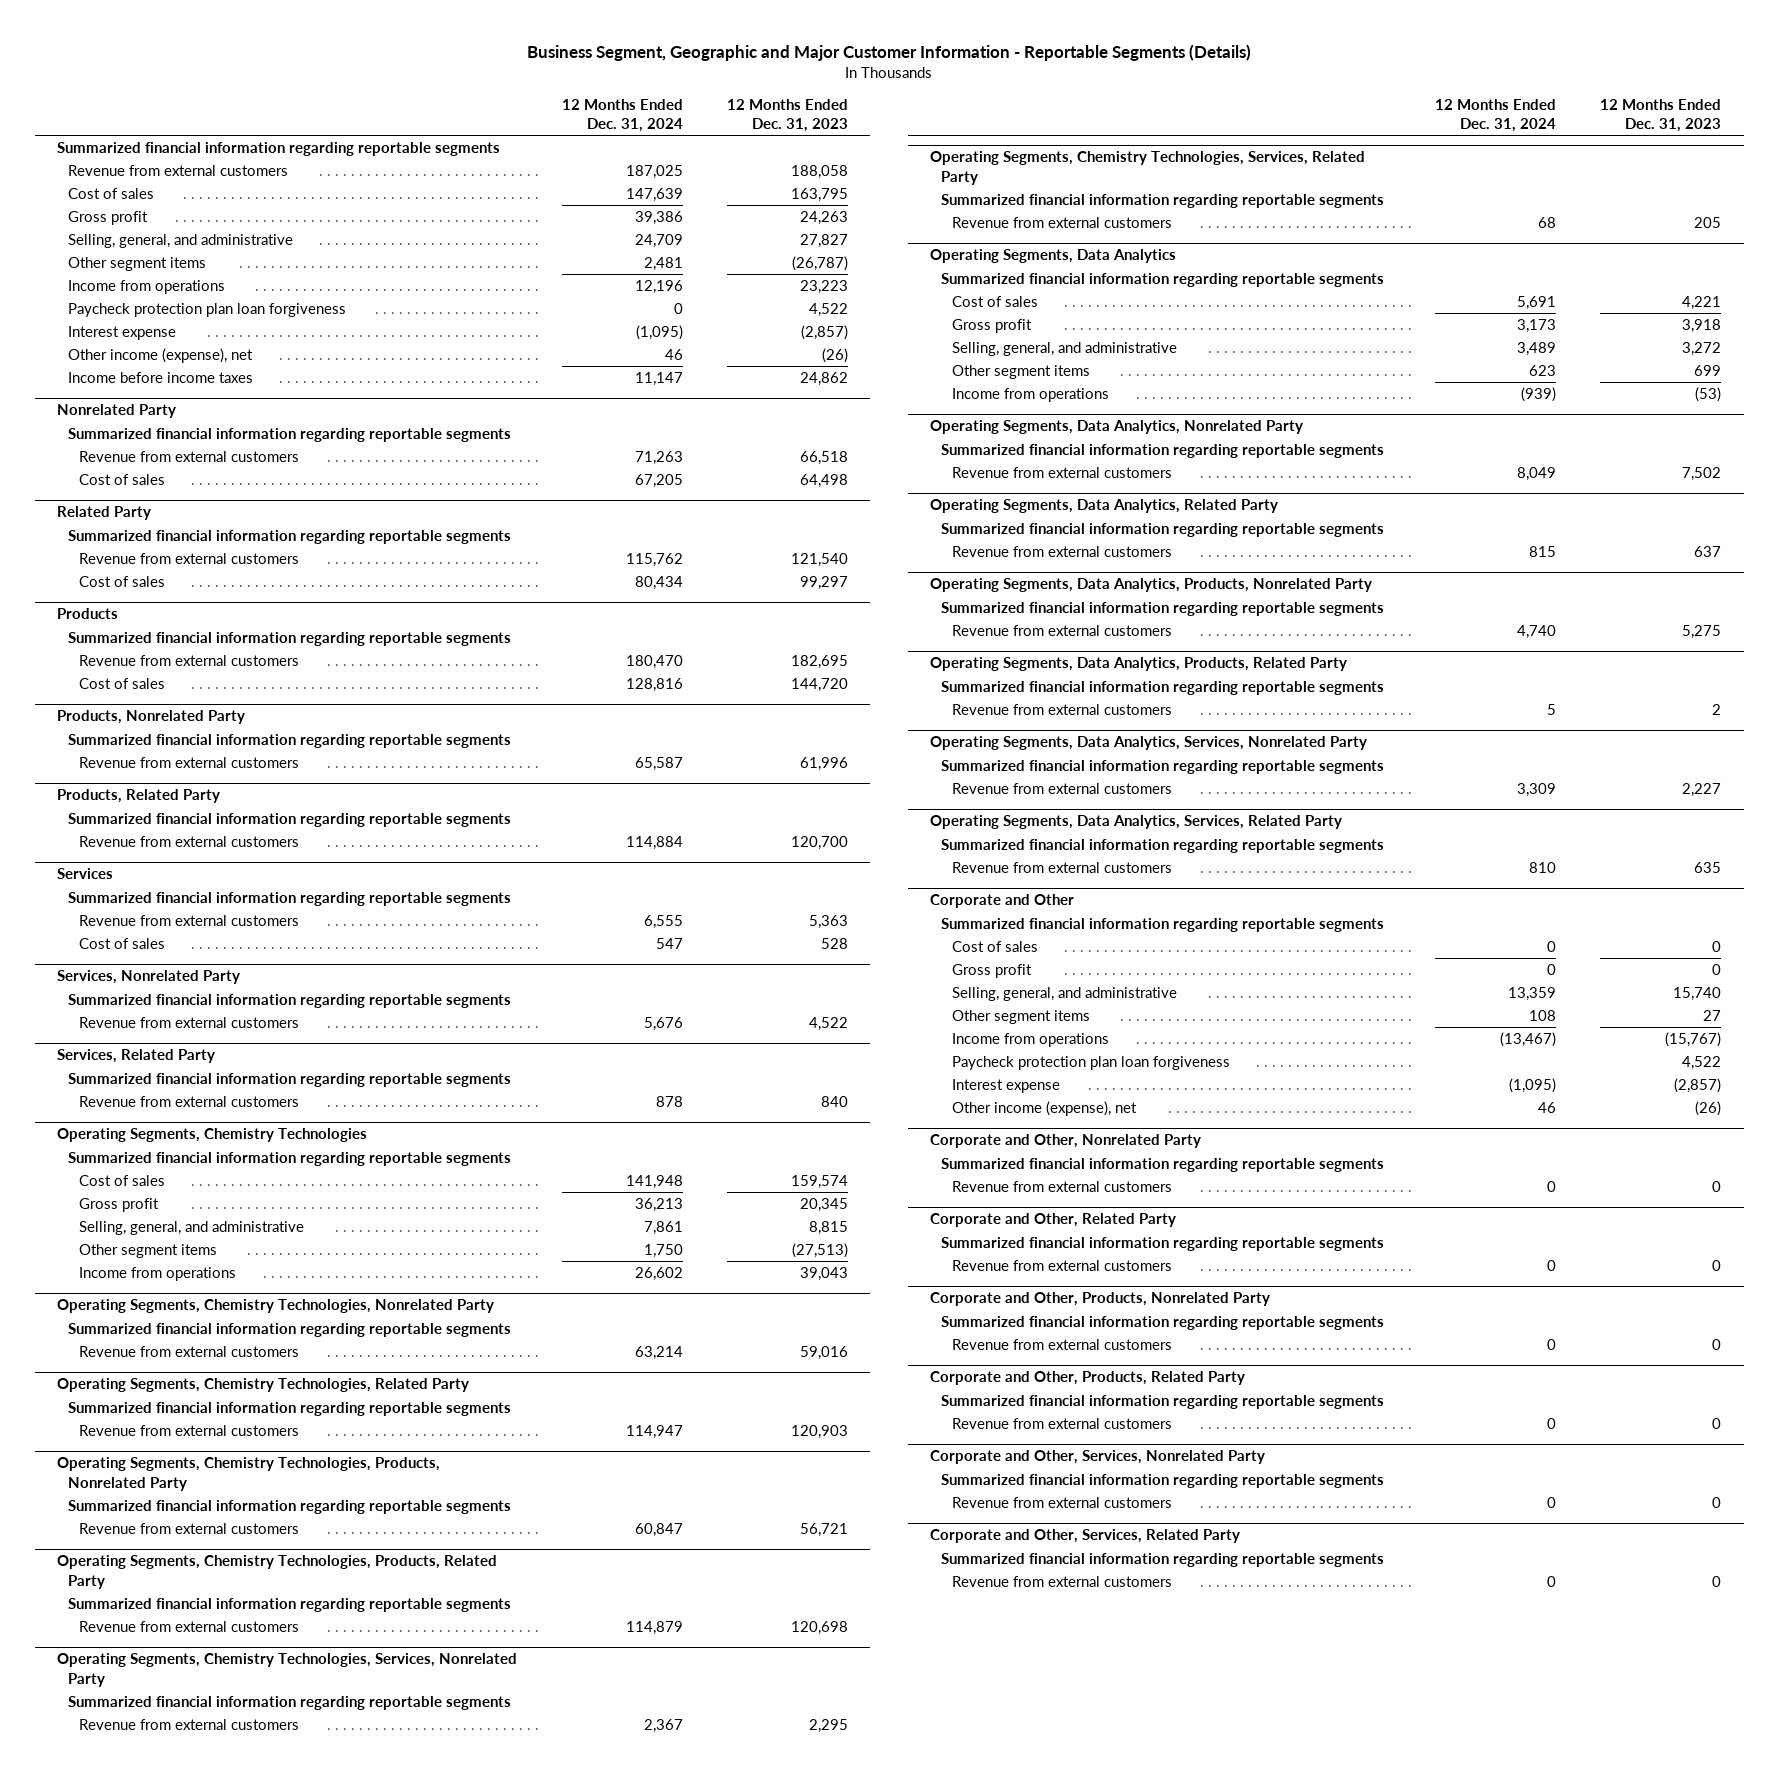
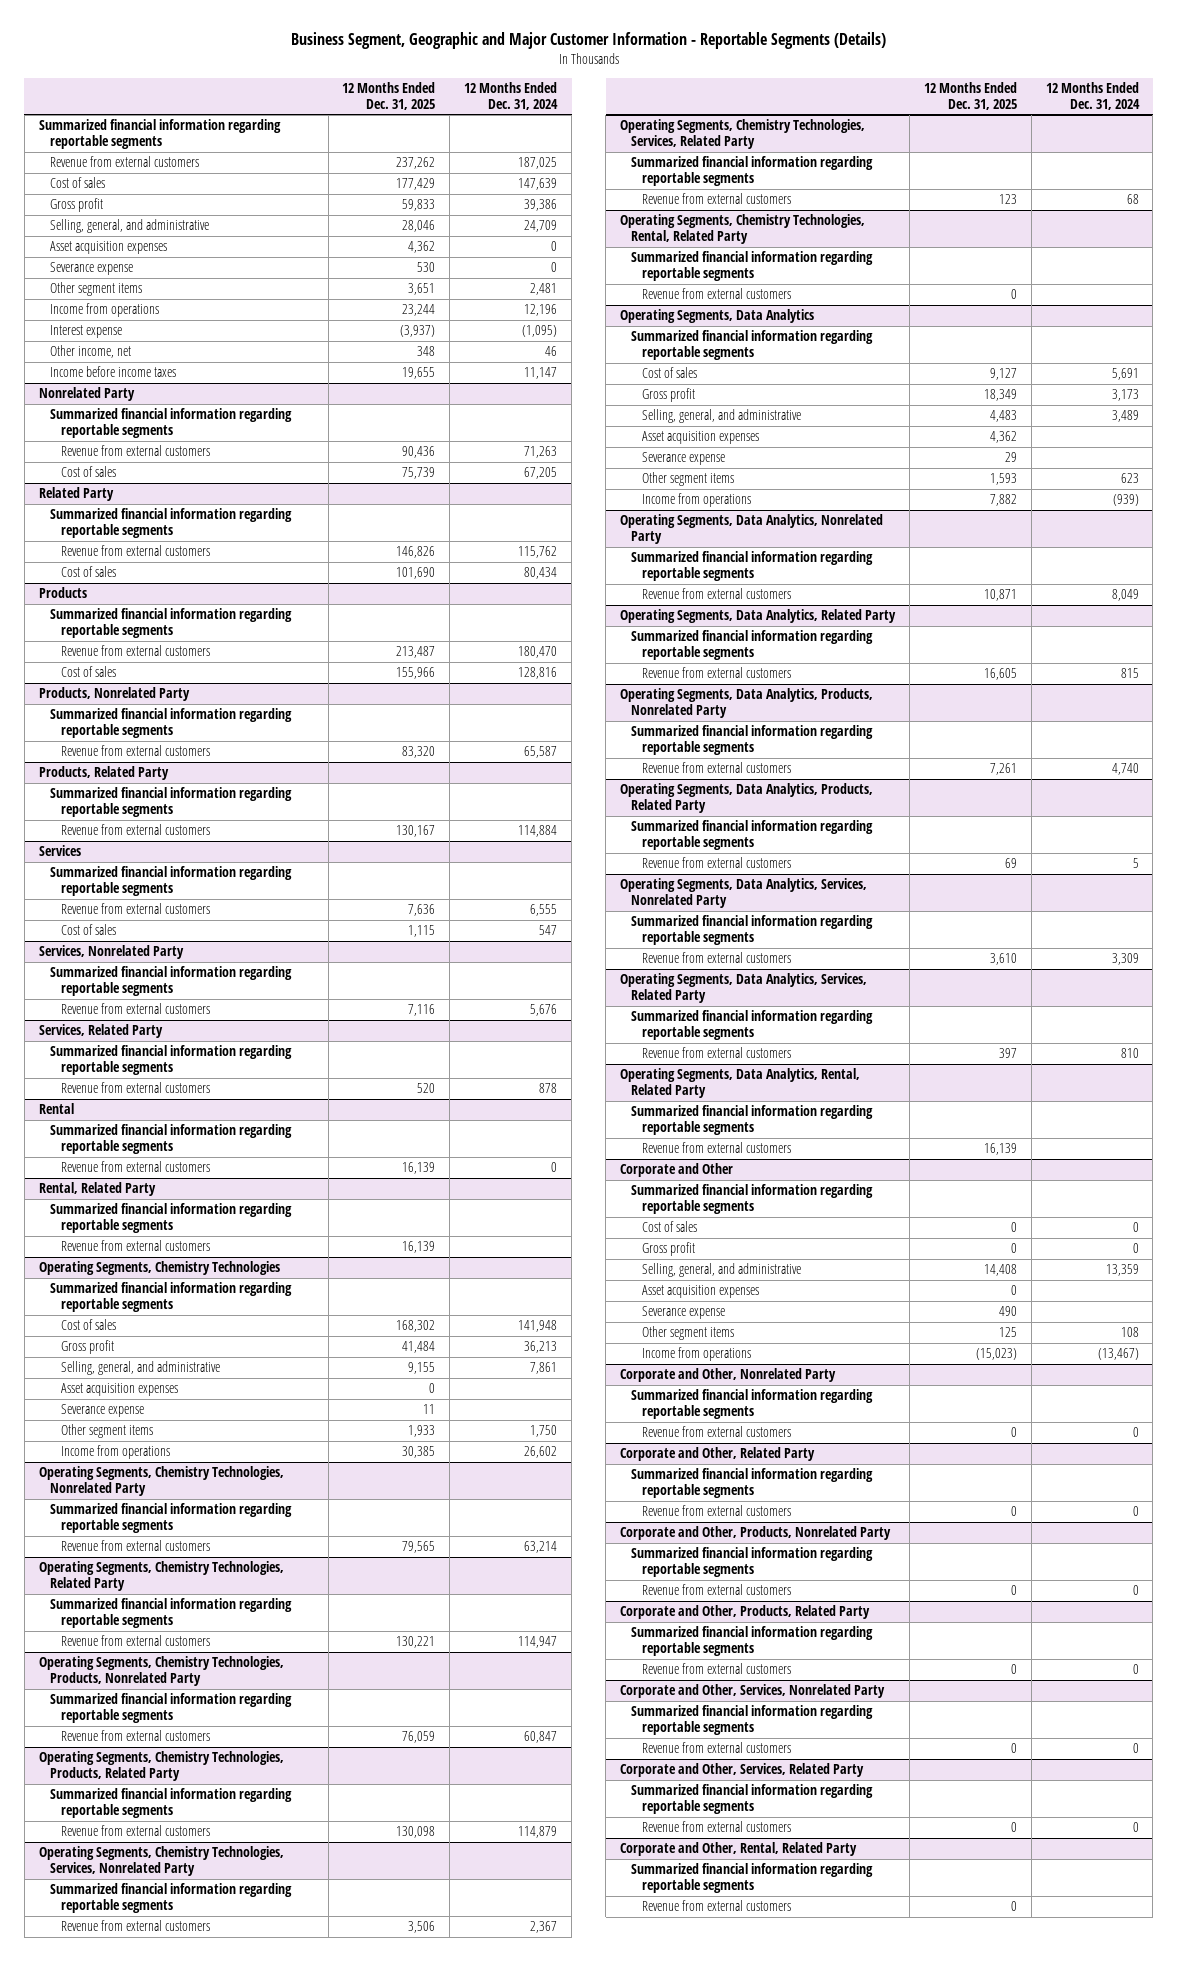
- | 12 Months Ended Dec. 31, 2024 | 12 Months Ended Dec. 31, 2023
+ | 12 Months Ended Dec. 31, 2025 | 12 Months Ended Dec. 31, 2024
+ Asset acquisition expenses | 4,362 | 0
+ Severance expense | 530 | 0
- Paycheck protection plan loan forgiveness | 0 | 4,522
- Other income (expense), net | 46 | (26)
+ Other income, net | 348 | 46
+ Rental
+ Summarized financial information regarding reportable segments
+ Revenue from external customers | 16,139 | 0
+ Rental, Related Party
+ Summarized financial information regarding reportable segments
+ Revenue from external customers | 16,139 |
@ Operating Segments, Chemistry Technologies
+ Asset acquisition expenses | 0 |
+ Severance expense | 11 |
+ Operating Segments, Chemistry Technologies, Rental, Related Party
+ Summarized financial information regarding reportable segments
+ Revenue from external customers | 0 |
@ Operating Segments, Data Analytics
+ Asset acquisition expenses | 4,362 |
+ Severance expense | 29 |
+ Operating Segments, Data Analytics, Rental, Related Party
+ Summarized financial information regarding reportable segments
+ Revenue from external customers | 16,139 |
@ Corporate and Other
+ Asset acquisition expenses | 0 |
+ Severance expense | 490 |
- Paycheck protection plan loan forgiveness | | 4,522
- Interest expense | (1,095) | (2,857)
- Other income (expense), net | 46 | (26)
+ Corporate and Other, Rental, Related Party
+ Summarized financial information regarding reportable segments
+ Revenue from external customers | 0 |

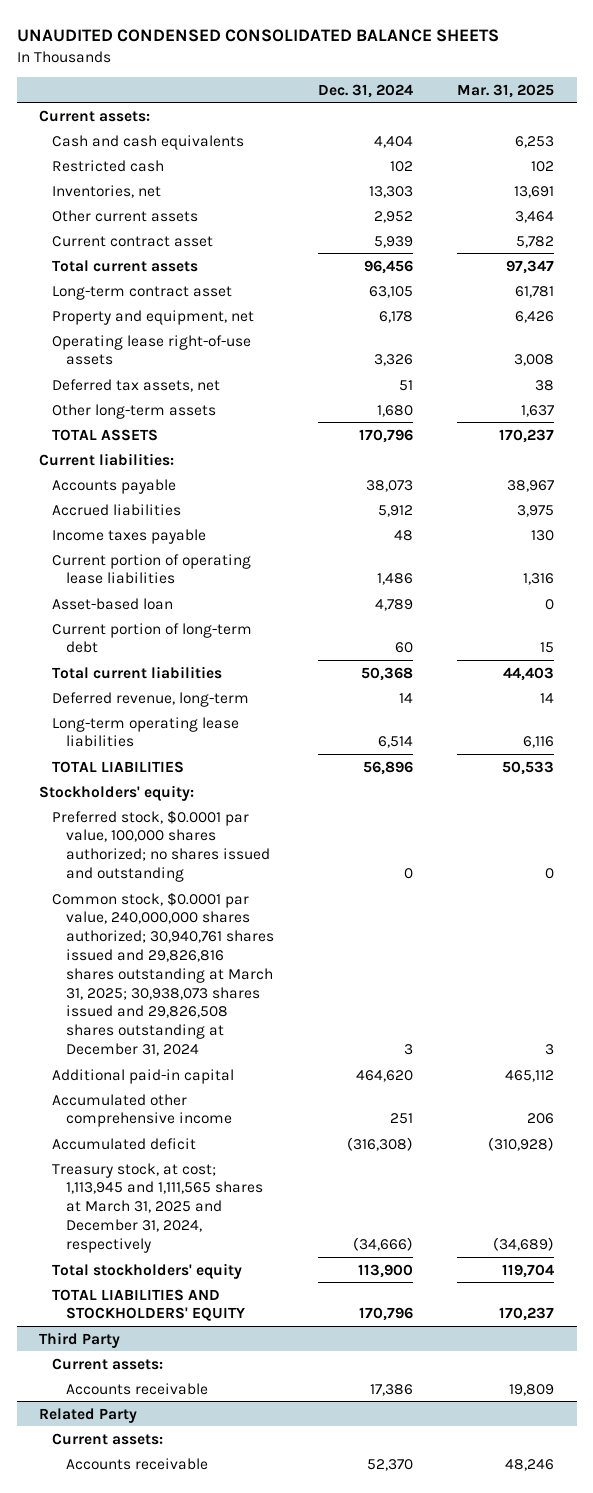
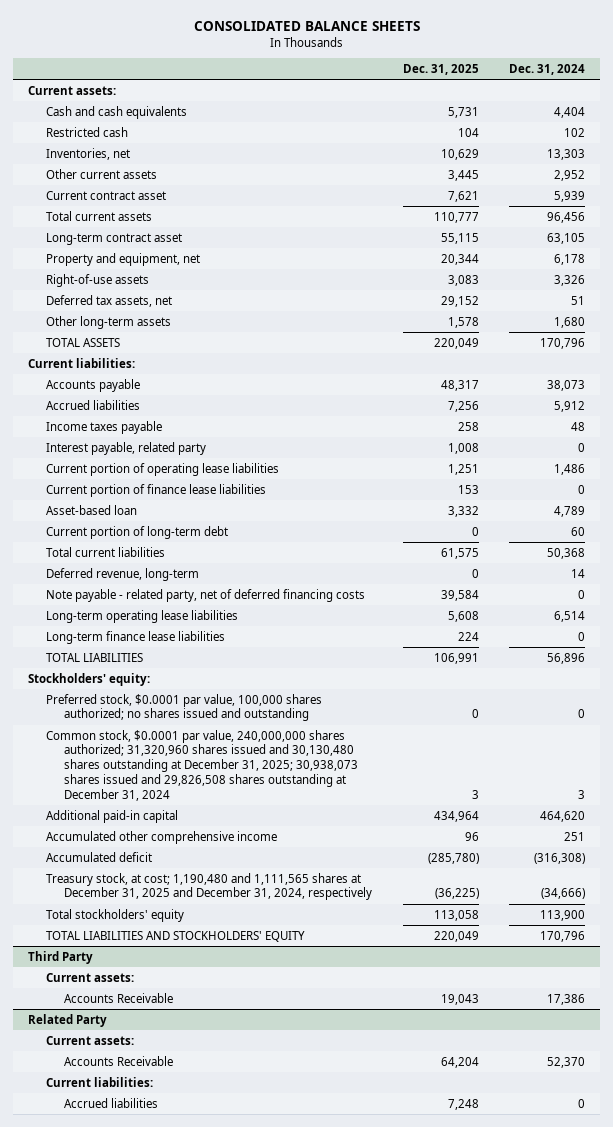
- UNAUDITED CONDENSED CONSOLIDATED BALANCE SHEETS
+ CONSOLIDATED BALANCE SHEETS
- | Dec. 31, 2024 | Mar. 31, 2025
+ | Dec. 31, 2025 | Dec. 31, 2024
- Operating lease right-of-use assets | 3,326 | 3,008
+ Right-of-use assets | 3,083 | 3,326
+ Interest payable, related party | 1,008 | 0
+ Current portion of finance lease liabilities | 153 | 0
+ Note payable - related party, net of deferred financing costs | 39,584 | 0
+ Long-term finance lease liabilities | 224 | 0
- Common stock, $0.0001 par value, 240,000,000 shares authorized; 30,940,761 shares issued and 29,826,816 shares outstanding at March 31, 2025; 30,938,073 shares issued and 29,826,508 shares outstanding at December 31, 2024 | 3 | 3
+ Common stock, $0.0001 par value, 240,000,000 shares authorized; 31,320,960 shares issued and 30,130,480 shares outstanding at December 31, 2025; 30,938,073 shares issued and 29,826,508 shares outstanding at December 31, 2024 | 3 | 3
- Treasury stock, at cost; 1,113,945 and 1,111,565 shares at March 31, 2025 and December 31, 2024, respectively | (34,666) | (34,689)
+ Treasury stock, at cost; 1,190,480 and 1,111,565 shares at December 31, 2025 and December 31, 2024, respectively | (36,225) | (34,666)
@ Third Party
- Accounts receivable | 17,386 | 19,809
+ Accounts Receivable | 19,043 | 17,386
@ Related Party
- Accounts receivable | 52,370 | 48,246
+ Accounts Receivable | 64,204 | 52,370
+ Current liabilities:
+ Accrued liabilities | 7,248 | 0

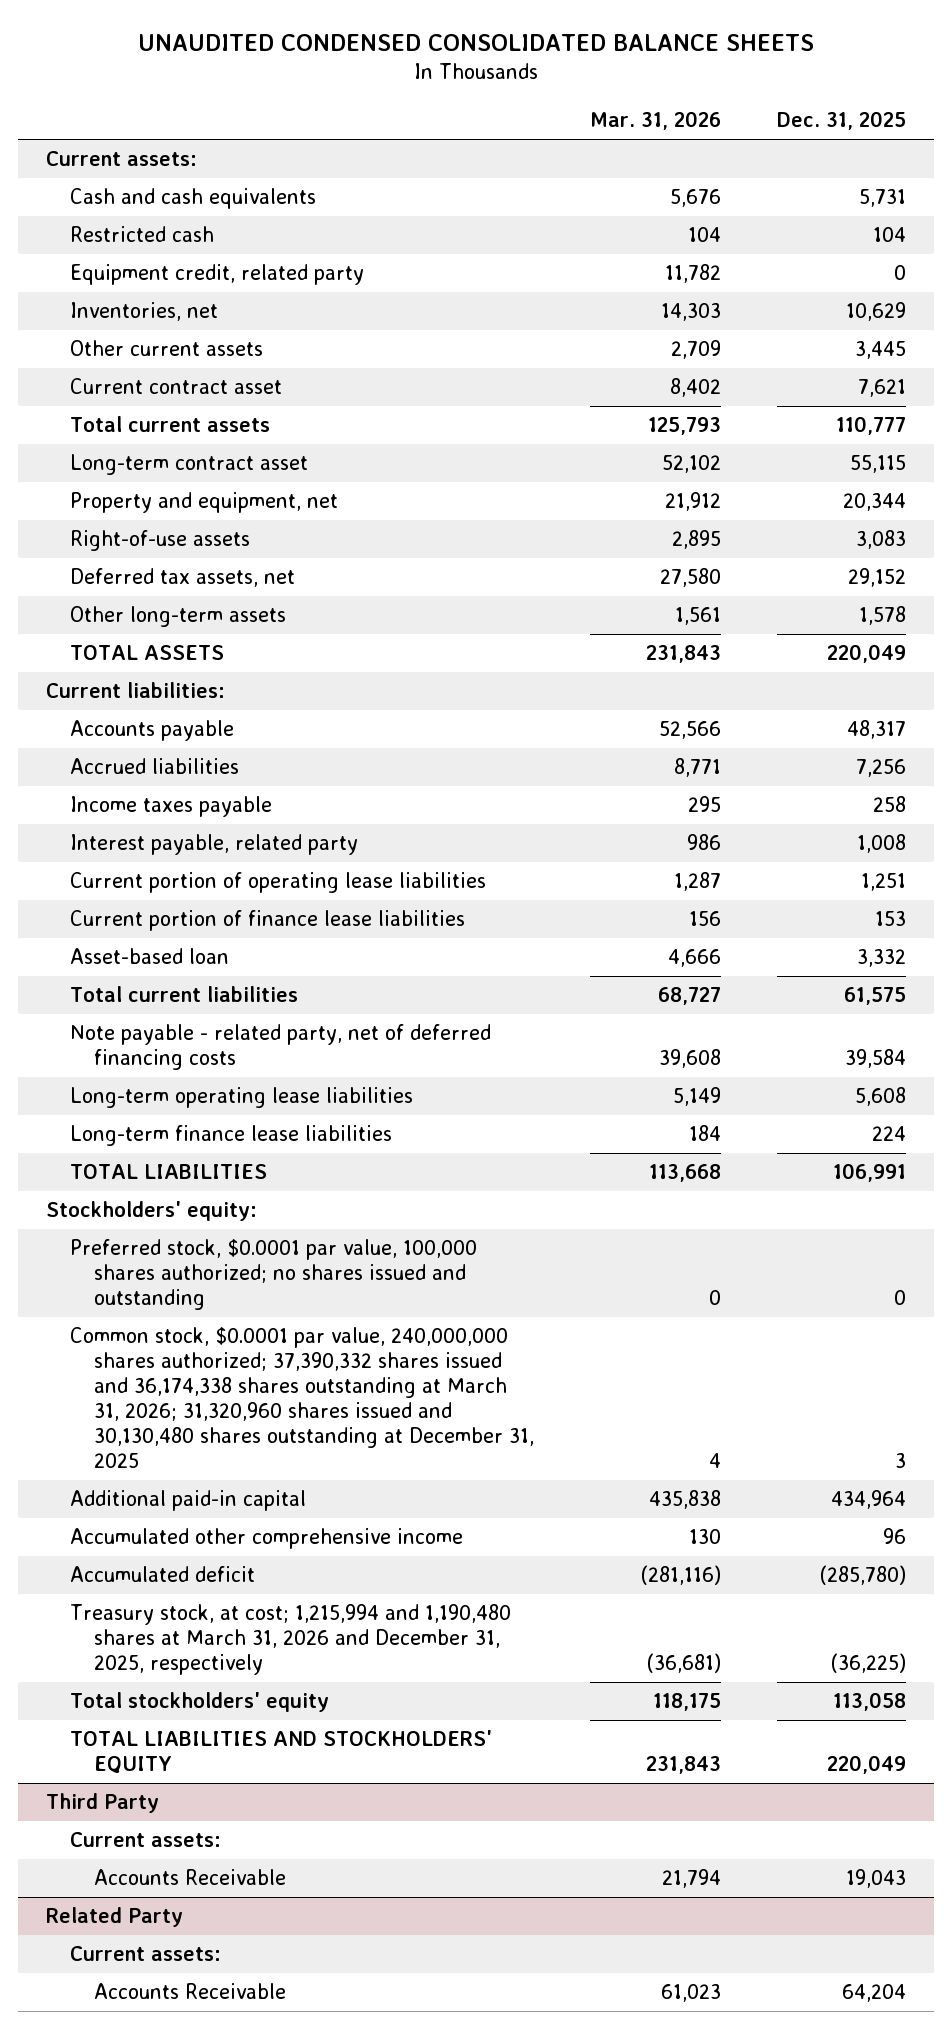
- CONSOLIDATED BALANCE SHEETS
+ UNAUDITED CONDENSED CONSOLIDATED BALANCE SHEETS
- | Dec. 31, 2025 | Dec. 31, 2024
+ | Mar. 31, 2026 | Dec. 31, 2025
+ Equipment credit, related party | 11,782 | 0
- Current portion of long-term debt | 0 | 60
- Deferred revenue, long-term | 0 | 14
- Common stock, $0.0001 par value, 240,000,000 shares authorized; 31,320,960 shares issued and 30,130,480 shares outstanding at December 31, 2025; 30,938,073 shares issued and 29,826,508 shares outstanding at December 31, 2024 | 3 | 3
+ Common stock, $0.0001 par value, 240,000,000 shares authorized; 37,390,332 shares issued and 36,174,338 shares outstanding at March 31, 2026; 31,320,960 shares issued and 30,130,480 shares outstanding at December 31, 2025 | 4 | 3
- Treasury stock, at cost; 1,190,480 and 1,111,565 shares at December 31, 2025 and December 31, 2024, respectively | (36,225) | (34,666)
+ Treasury stock, at cost; 1,215,994 and 1,190,480 shares at March 31, 2026 and December 31, 2025, respectively | (36,681) | (36,225)
@ Related Party
- Current liabilities:
- Accrued liabilities | 7,248 | 0

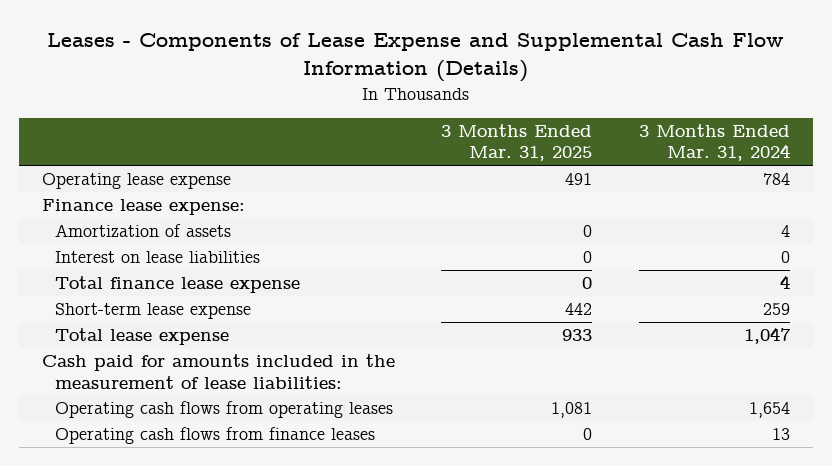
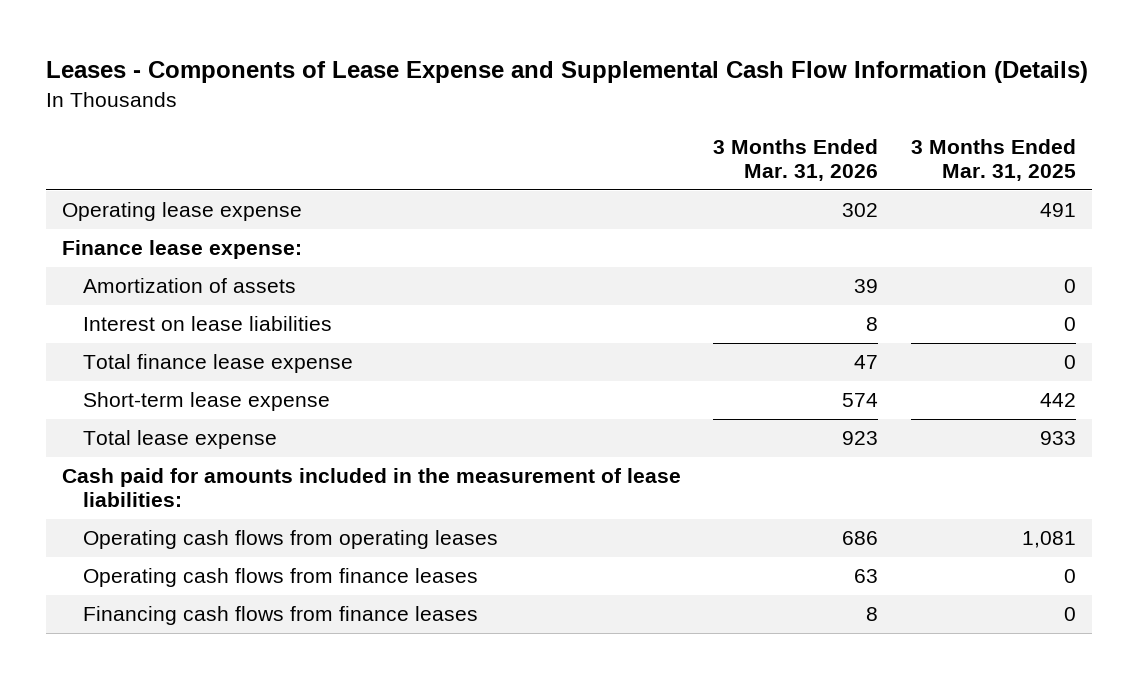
- | 3 Months Ended Mar. 31, 2025 | 3 Months Ended Mar. 31, 2024
+ | 3 Months Ended Mar. 31, 2026 | 3 Months Ended Mar. 31, 2025
+ Financing cash flows from finance leases | 8 | 0

